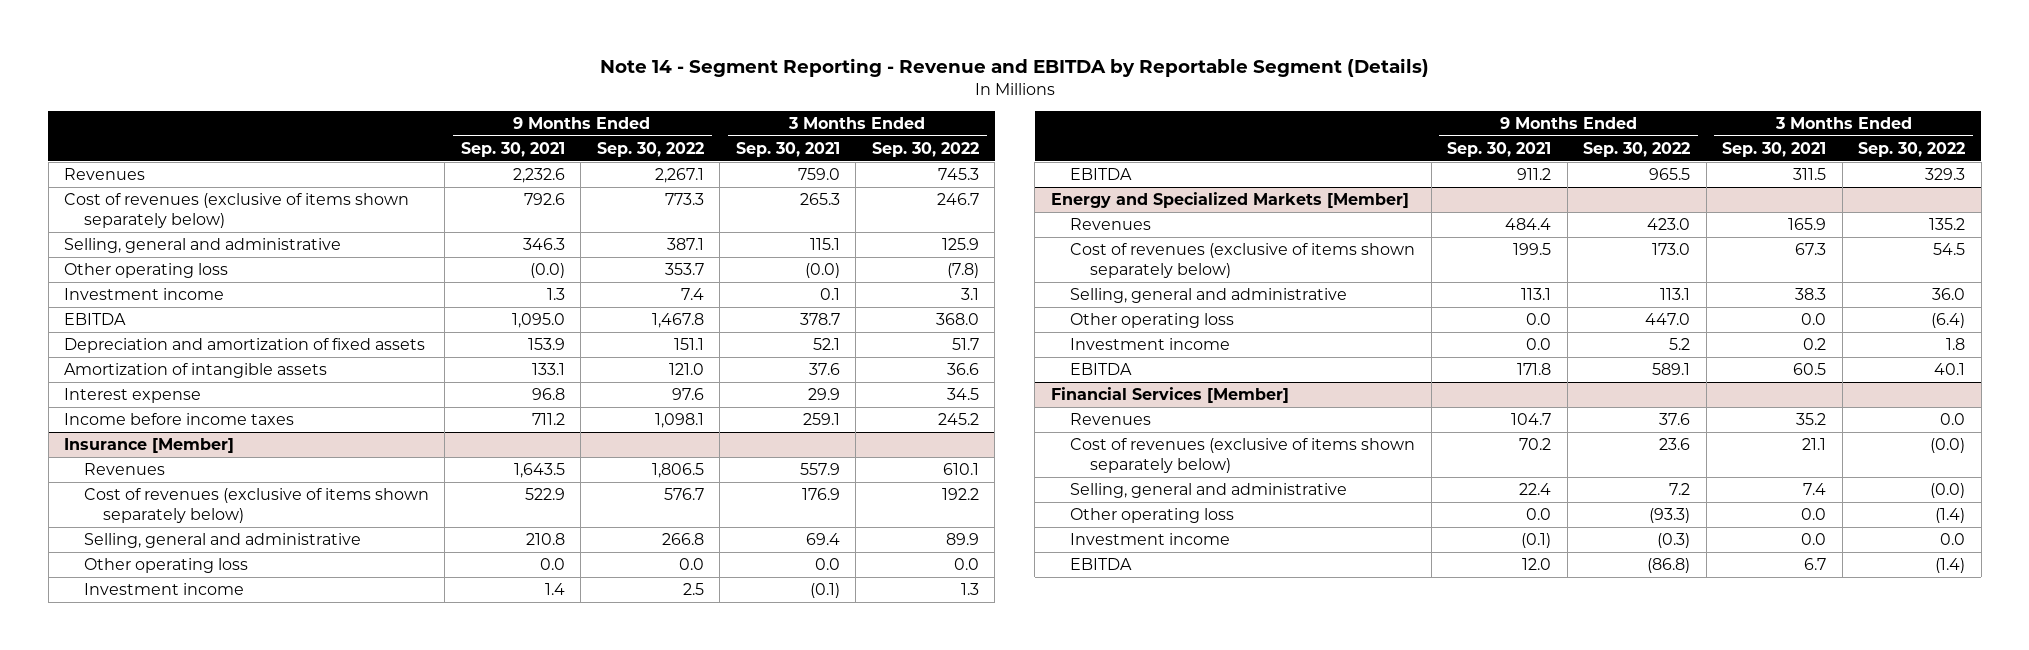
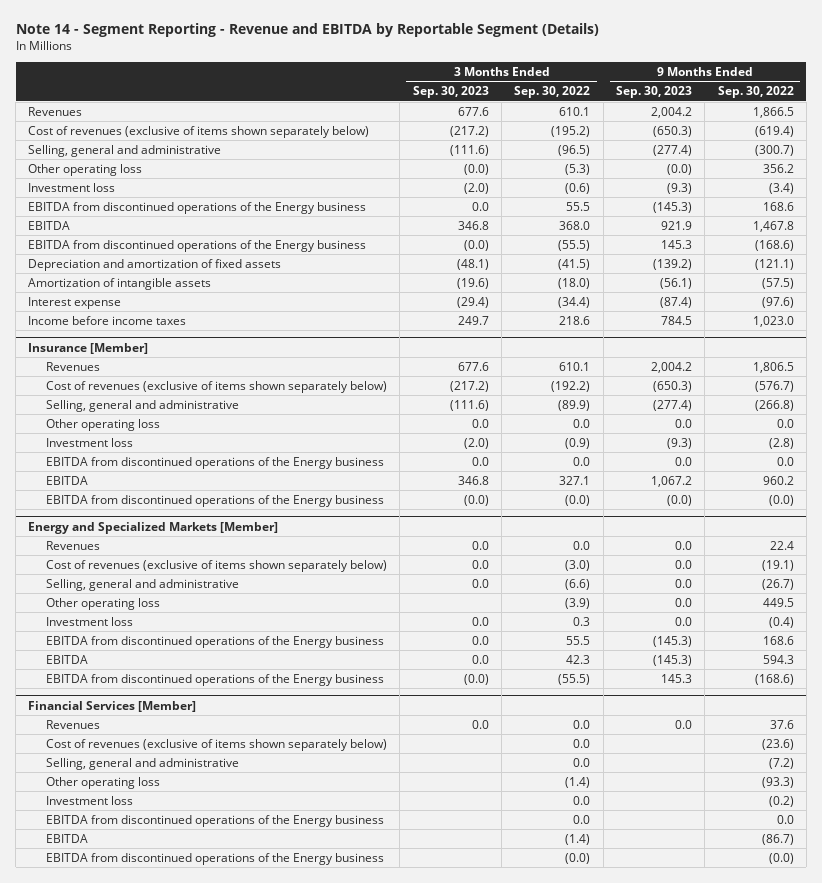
- | 9 Months Ended Sep. 30, 2021 | 9 Months Ended Sep. 30, 2022 | 3 Months Ended Sep. 30, 2021 | 3 Months Ended Sep. 30, 2022
+ | 3 Months Ended Sep. 30, 2023 | 3 Months Ended Sep. 30, 2022 | 9 Months Ended Sep. 30, 2023 | 9 Months Ended Sep. 30, 2022
- Revenues | 2,232.6 | 2,267.1 | 759.0 | 745.3
- Cost of revenues (exclusive of items shown separately below) | 792.6 | 773.3 | 265.3 | 246.7
- Selling, general and administrative | 346.3 | 387.1 | 115.1 | 125.9
- Other operating loss | (0.0) | 353.7 | (0.0) | (7.8)
- Investment income | 1.3 | 7.4 | 0.1 | 3.1
+ Revenues | 677.6 | 610.1 | 2,004.2 | 1,866.5
+ Cost of revenues (exclusive of items shown separately below) | (217.2) | (195.2) | (650.3) | (619.4)
+ Selling, general and administrative | (111.6) | (96.5) | (277.4) | (300.7)
+ Other operating loss | (0.0) | (5.3) | (0.0) | 356.2
+ Investment loss | (2.0) | (0.6) | (9.3) | (3.4)
+ EBITDA from discontinued operations of the Energy business | 0.0 | 55.5 | (145.3) | 168.6
- Depreciation and amortization of fixed assets | 153.9 | 151.1 | 52.1 | 51.7
- Amortization of intangible assets | 133.1 | 121.0 | 37.6 | 36.6
- Interest expense | 96.8 | 97.6 | 29.9 | 34.5
- Income before income taxes | 711.2 | 1,098.1 | 259.1 | 245.2
+ EBITDA from discontinued operations of the Energy business | (0.0) | (55.5) | 145.3 | (168.6)
+ Depreciation and amortization of fixed assets | (48.1) | (41.5) | (139.2) | (121.1)
+ Amortization of intangible assets | (19.6) | (18.0) | (56.1) | (57.5)
+ Interest expense | (29.4) | (34.4) | (87.4) | (97.6)
+ Income before income taxes | 249.7 | 218.6 | 784.5 | 1,023.0
@ Insurance [Member]
- Cost of revenues (exclusive of items shown separately below) | 522.9 | 576.7 | 176.9 | 192.2
- Selling, general and administrative | 210.8 | 266.8 | 69.4 | 89.9
+ Cost of revenues (exclusive of items shown separately below) | (217.2) | (192.2) | (650.3) | (576.7)
+ Selling, general and administrative | (111.6) | (89.9) | (277.4) | (266.8)
- Investment income | 1.4 | 2.5 | (0.1) | 1.3
- EBITDA | 911.2 | 965.5 | 311.5 | 329.3
+ Investment loss | (2.0) | (0.9) | (9.3) | (2.8)
+ EBITDA from discontinued operations of the Energy business | 0.0 | 0.0 | 0.0 | 0.0
+ EBITDA | 346.8 | 327.1 | 1,067.2 | 960.2
+ EBITDA from discontinued operations of the Energy business | (0.0) | (0.0) | (0.0) | (0.0)
@ Energy and Specialized Markets [Member]
- Revenues | 484.4 | 423.0 | 165.9 | 135.2
- Cost of revenues (exclusive of items shown separately below) | 199.5 | 173.0 | 67.3 | 54.5
- Selling, general and administrative | 113.1 | 113.1 | 38.3 | 36.0
- Other operating loss | 0.0 | 447.0 | 0.0 | (6.4)
- Investment income | 0.0 | 5.2 | 0.2 | 1.8
- EBITDA | 171.8 | 589.1 | 60.5 | 40.1
+ Revenues | 0.0 | 0.0 | 0.0 | 22.4
+ Cost of revenues (exclusive of items shown separately below) | 0.0 | (3.0) | 0.0 | (19.1)
+ Selling, general and administrative | 0.0 | (6.6) | 0.0 | (26.7)
+ Other operating loss | | (3.9) | 0.0 | 449.5
+ Investment loss | 0.0 | 0.3 | 0.0 | (0.4)
+ EBITDA from discontinued operations of the Energy business | 0.0 | 55.5 | (145.3) | 168.6
+ EBITDA | 0.0 | 42.3 | (145.3) | 594.3
+ EBITDA from discontinued operations of the Energy business | (0.0) | (55.5) | 145.3 | (168.6)
@ Financial Services [Member]
- Cost of revenues (exclusive of items shown separately below) | 70.2 | 23.6 | 21.1 | (0.0)
- Selling, general and administrative | 22.4 | 7.2 | 7.4 | (0.0)
+ Cost of revenues (exclusive of items shown separately below) | | 0.0 | | (23.6)
+ Selling, general and administrative | | 0.0 | | (7.2)
- Investment income | (0.1) | (0.3) | 0.0 | 0.0
- EBITDA | 12.0 | (86.8) | 6.7 | (1.4)
+ Investment loss | | 0.0 | | (0.2)
+ EBITDA from discontinued operations of the Energy business | | 0.0 | | 0.0
+ EBITDA | | (1.4) | | (86.7)
+ EBITDA from discontinued operations of the Energy business | | (0.0) | | (0.0)

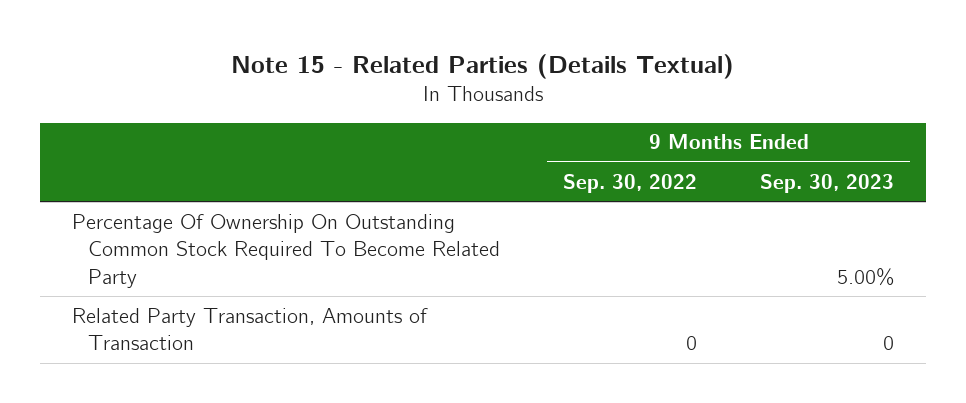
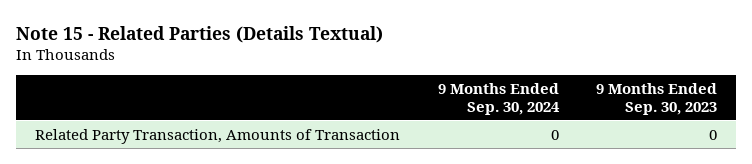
- | 9 Months Ended Sep. 30, 2022 | 9 Months Ended Sep. 30, 2023
+ | 9 Months Ended Sep. 30, 2024 | 9 Months Ended Sep. 30, 2023
- Percentage Of Ownership On Outstanding Common Stock Required To Become Related Party | | 5.00%

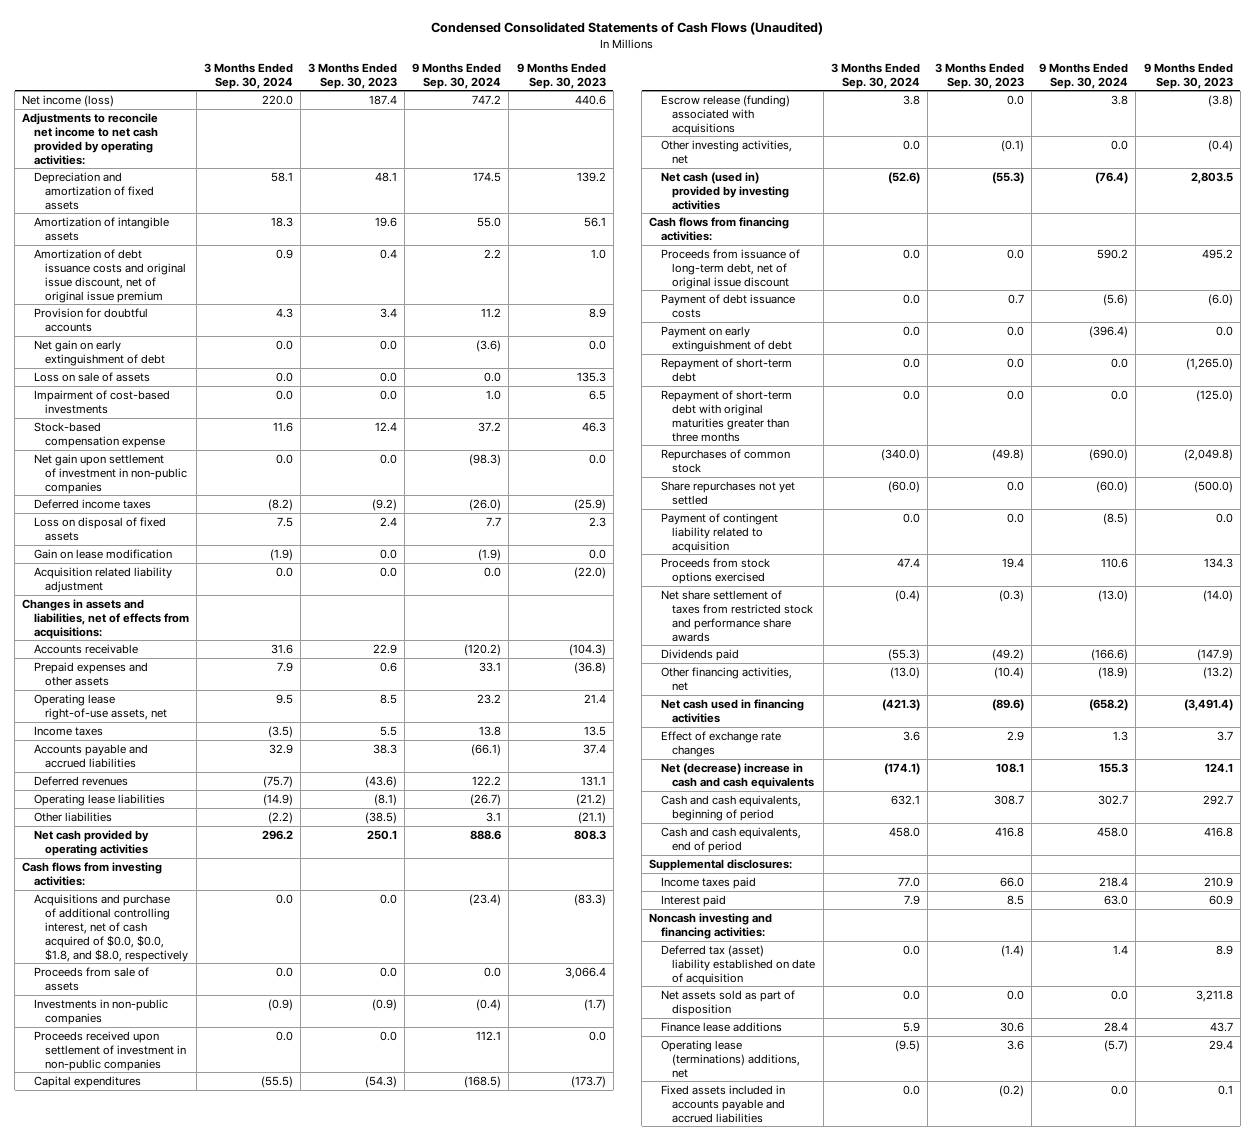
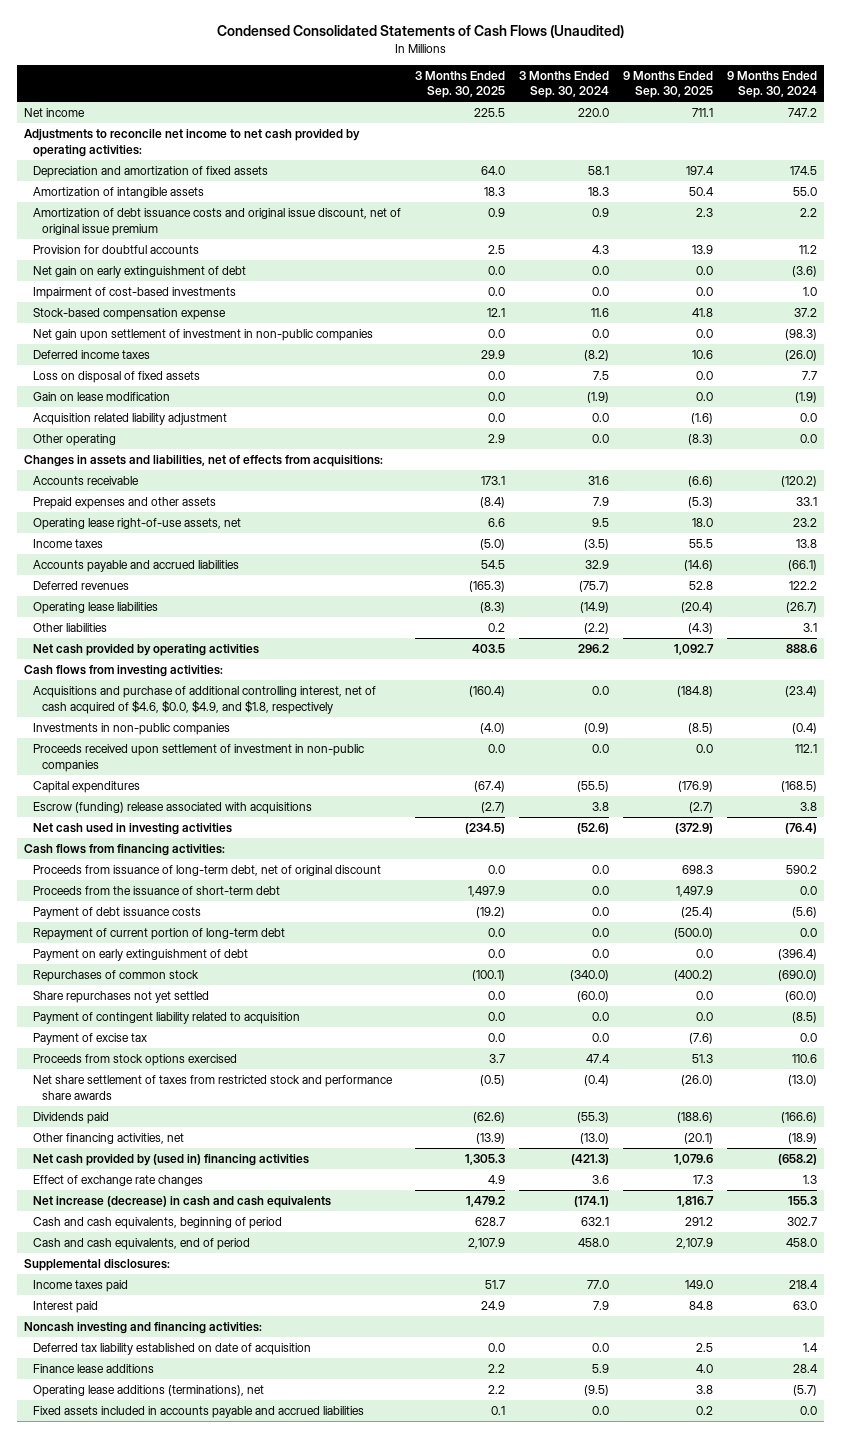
- | 3 Months Ended Sep. 30, 2024 | 3 Months Ended Sep. 30, 2023 | 9 Months Ended Sep. 30, 2024 | 9 Months Ended Sep. 30, 2023
+ | 3 Months Ended Sep. 30, 2025 | 3 Months Ended Sep. 30, 2024 | 9 Months Ended Sep. 30, 2025 | 9 Months Ended Sep. 30, 2024
- Net income (loss) | 220.0 | 187.4 | 747.2 | 440.6
+ Net income | 225.5 | 220.0 | 711.1 | 747.2
- Loss on sale of assets | 0.0 | 0.0 | 0.0 | 135.3
+ Other operating | 2.9 | 0.0 | (8.3) | 0.0
- Acquisitions and purchase of additional controlling interest, net of cash acquired of $0.0, $0.0, $1.8, and $8.0, respectively | 0.0 | 0.0 | (23.4) | (83.3)
- Proceeds from sale of assets | 0.0 | 0.0 | 0.0 | 3,066.4
+ Acquisitions and purchase of additional controlling interest, net of cash acquired of $4.6, $0.0, $4.9, and $1.8, respectively | (160.4) | 0.0 | (184.8) | (23.4)
- Escrow release (funding) associated with acquisitions | 3.8 | 0.0 | 3.8 | (3.8)
- Other investing activities, net | 0.0 | (0.1) | 0.0 | (0.4)
- Net cash (used in) provided by investing activities | (52.6) | (55.3) | (76.4) | 2,803.5
+ Escrow (funding) release associated with acquisitions | (2.7) | 3.8 | (2.7) | 3.8
+ Net cash used in investing activities | (234.5) | (52.6) | (372.9) | (76.4)
- Proceeds from issuance of long-term debt, net of original issue discount | 0.0 | 0.0 | 590.2 | 495.2
+ Proceeds from issuance of long-term debt, net of original discount | 0.0 | 0.0 | 698.3 | 590.2
+ Proceeds from the issuance of short-term debt | 1,497.9 | 0.0 | 1,497.9 | 0.0
+ Repayment of current portion of long-term debt | 0.0 | 0.0 | (500.0) | 0.0
- Repayment of short-term debt | 0.0 | 0.0 | 0.0 | (1,265.0)
- Repayment of short-term debt with original maturities greater than three months | 0.0 | 0.0 | 0.0 | (125.0)
+ Payment of excise tax | 0.0 | 0.0 | (7.6) | 0.0
- Net cash used in financing activities | (421.3) | (89.6) | (658.2) | (3,491.4)
+ Net cash provided by (used in) financing activities | 1,305.3 | (421.3) | 1,079.6 | (658.2)
- Net (decrease) increase in cash and cash equivalents | (174.1) | 108.1 | 155.3 | 124.1
+ Net increase (decrease) in cash and cash equivalents | 1,479.2 | (174.1) | 1,816.7 | 155.3
- Deferred tax (asset) liability established on date of acquisition | 0.0 | (1.4) | 1.4 | 8.9
- Net assets sold as part of disposition | 0.0 | 0.0 | 0.0 | 3,211.8
+ Deferred tax liability established on date of acquisition | 0.0 | 0.0 | 2.5 | 1.4
- Operating lease (terminations) additions, net | (9.5) | 3.6 | (5.7) | 29.4
+ Operating lease additions (terminations), net | 2.2 | (9.5) | 3.8 | (5.7)

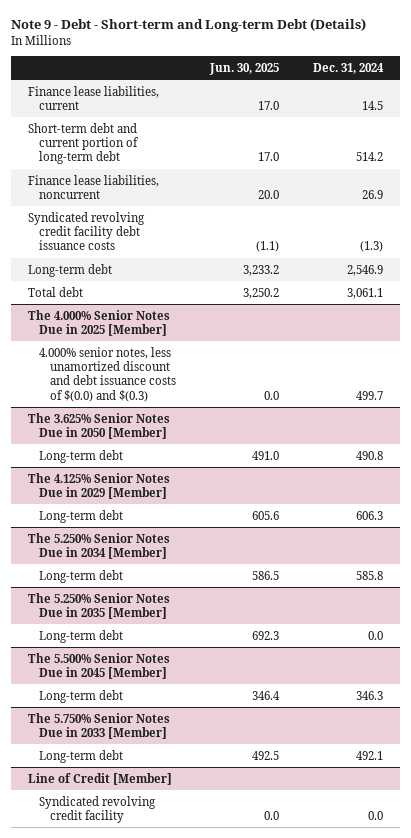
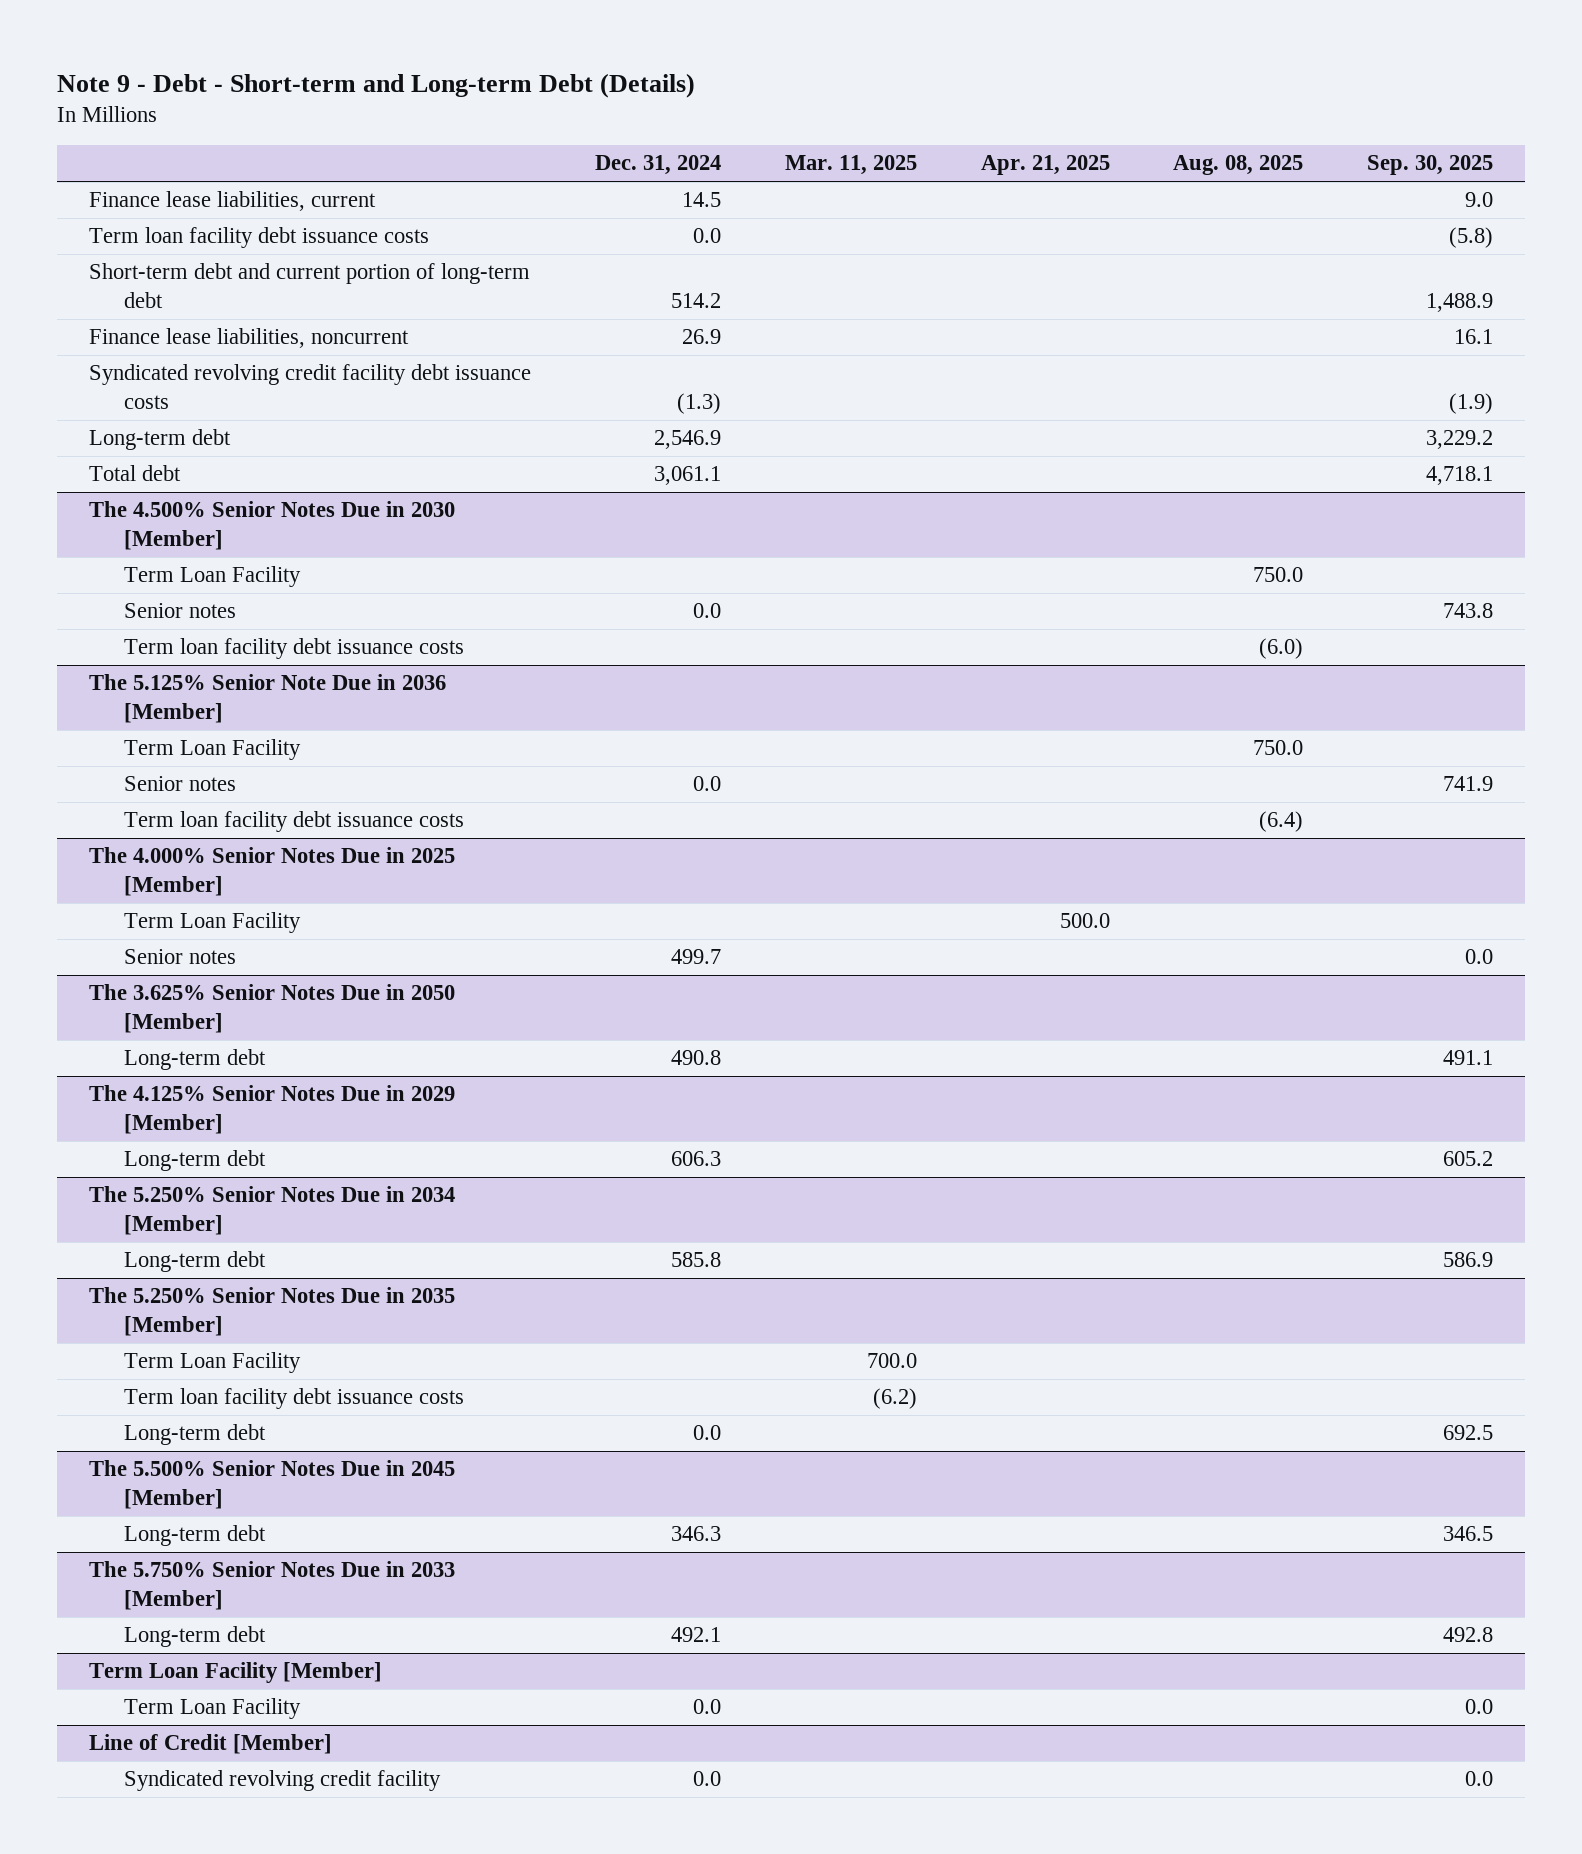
- | Jun. 30, 2025 | Dec. 31, 2024
+ | Dec. 31, 2024 | Mar. 11, 2025 | Apr. 21, 2025 | Aug. 08, 2025 | Sep. 30, 2025
+ Term loan facility debt issuance costs | 0.0 | | | | (5.8)
+ The 4.500% Senior Notes Due in 2030 [Member]
+ Term Loan Facility | | | | 750.0 |
+ Senior notes | 0.0 | | | | 743.8
+ Term loan facility debt issuance costs | | | | (6.0) |
+ The 5.125% Senior Note Due in 2036 [Member]
+ Term Loan Facility | | | | 750.0 |
+ Senior notes | 0.0 | | | | 741.9
+ Term loan facility debt issuance costs | | | | (6.4) |
@ The 4.000% Senior Notes Due in 2025 [Member]
- 4.000% senior notes, less unamortized discount and debt issuance costs of $(0.0) and $(0.3) | 0.0 | 499.7
+ Term Loan Facility | | | 500.0 | |
+ Senior notes | 499.7 | | | | 0.0
@ The 5.250% Senior Notes Due in 2035 [Member]
+ Term Loan Facility | | 700.0 | | |
+ Term loan facility debt issuance costs | | (6.2) | | |
+ Term Loan Facility [Member]
+ Term Loan Facility | 0.0 | | | | 0.0

